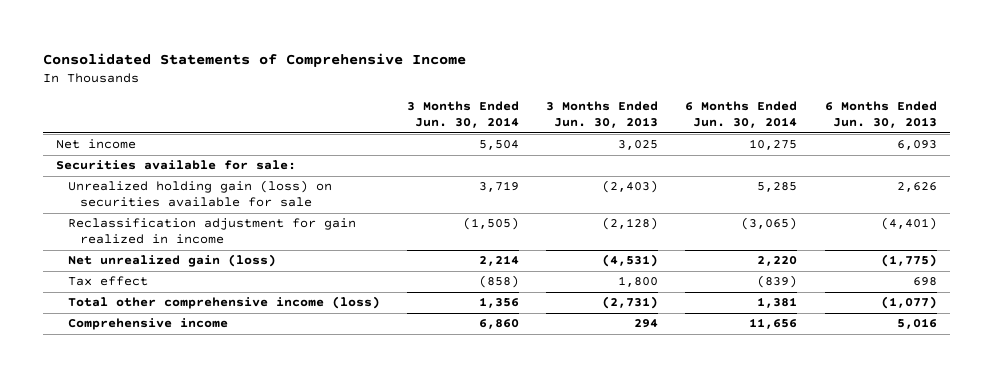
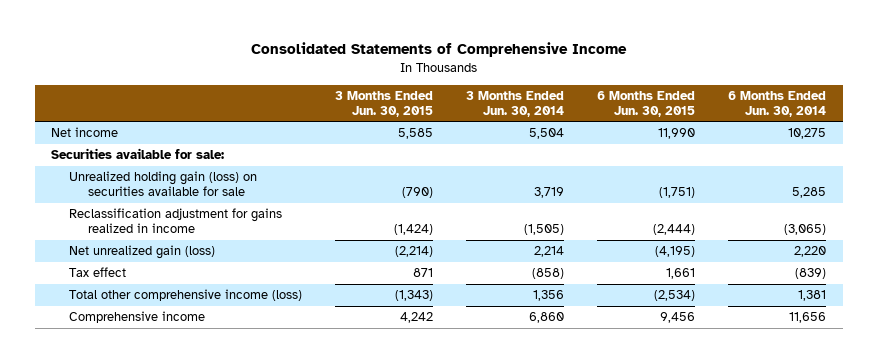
- | 3 Months Ended Jun. 30, 2014 | 3 Months Ended Jun. 30, 2013 | 6 Months Ended Jun. 30, 2014 | 6 Months Ended Jun. 30, 2013
+ | 3 Months Ended Jun. 30, 2015 | 3 Months Ended Jun. 30, 2014 | 6 Months Ended Jun. 30, 2015 | 6 Months Ended Jun. 30, 2014
- Reclassification adjustment for gain realized in income | (1,505) | (2,128) | (3,065) | (4,401)
+ Reclassification adjustment for gains realized in income | (1,424) | (1,505) | (2,444) | (3,065)

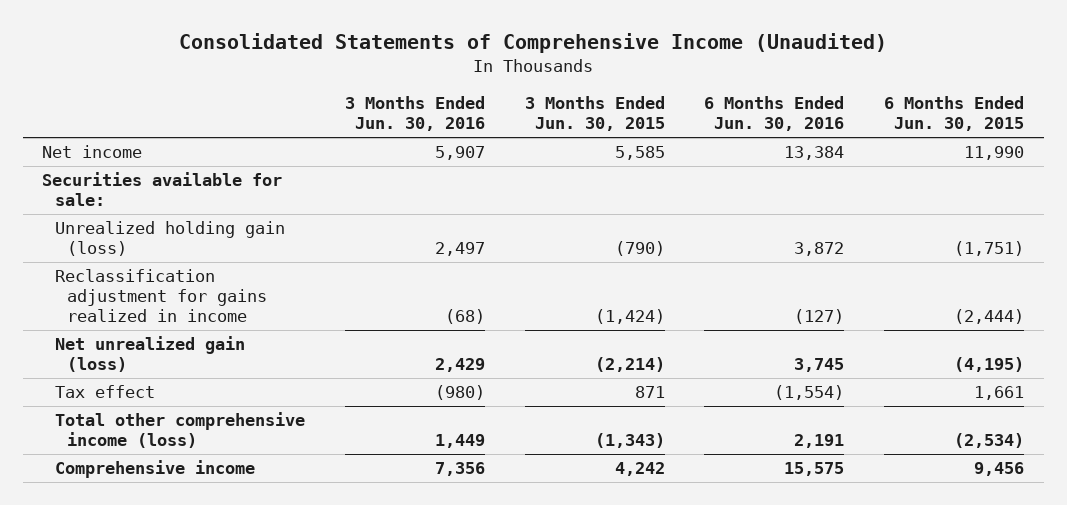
- Consolidated Statements of Comprehensive Income
+ Consolidated Statements of Comprehensive Income (Unaudited)
- | 3 Months Ended Jun. 30, 2015 | 3 Months Ended Jun. 30, 2014 | 6 Months Ended Jun. 30, 2015 | 6 Months Ended Jun. 30, 2014
+ | 3 Months Ended Jun. 30, 2016 | 3 Months Ended Jun. 30, 2015 | 6 Months Ended Jun. 30, 2016 | 6 Months Ended Jun. 30, 2015
- Unrealized holding gain (loss) on securities available for sale | (790) | 3,719 | (1,751) | 5,285
+ Unrealized holding gain (loss) | 2,497 | (790) | 3,872 | (1,751)

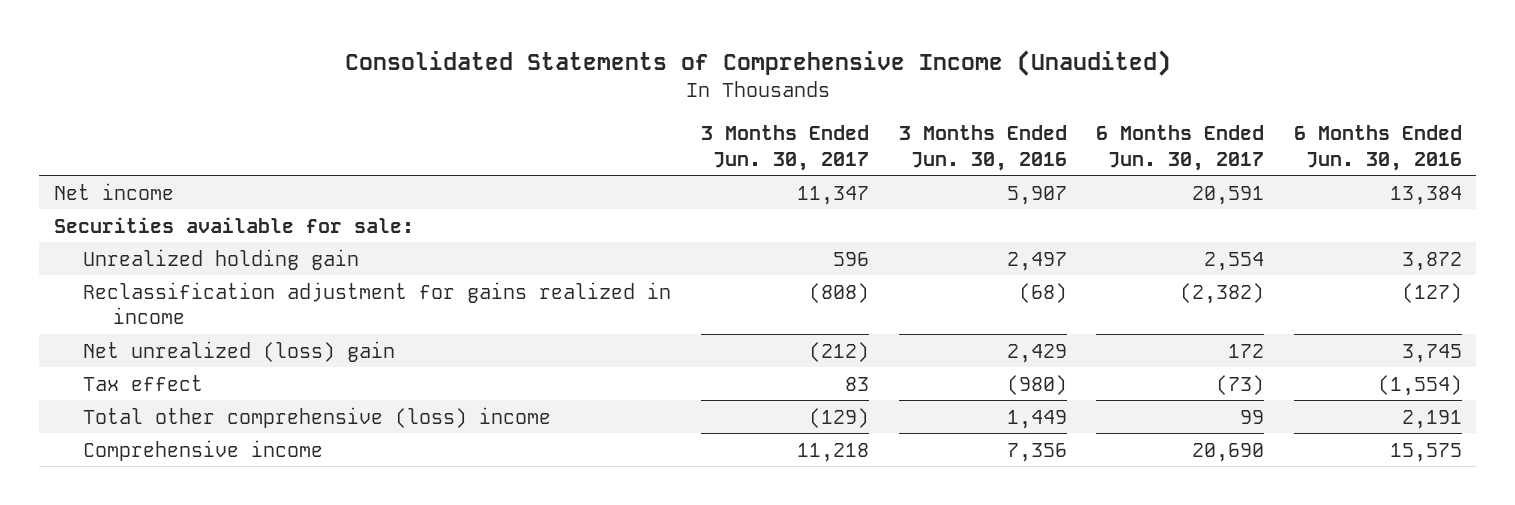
- | 3 Months Ended Jun. 30, 2016 | 3 Months Ended Jun. 30, 2015 | 6 Months Ended Jun. 30, 2016 | 6 Months Ended Jun. 30, 2015
+ | 3 Months Ended Jun. 30, 2017 | 3 Months Ended Jun. 30, 2016 | 6 Months Ended Jun. 30, 2017 | 6 Months Ended Jun. 30, 2016
- Unrealized holding gain (loss) | 2,497 | (790) | 3,872 | (1,751)
+ Unrealized holding gain | 596 | 2,497 | 2,554 | 3,872
- Net unrealized gain (loss) | 2,429 | (2,214) | 3,745 | (4,195)
+ Net unrealized (loss) gain | (212) | 2,429 | 172 | 3,745
- Total other comprehensive income (loss) | 1,449 | (1,343) | 2,191 | (2,534)
+ Total other comprehensive (loss) income | (129) | 1,449 | 99 | 2,191

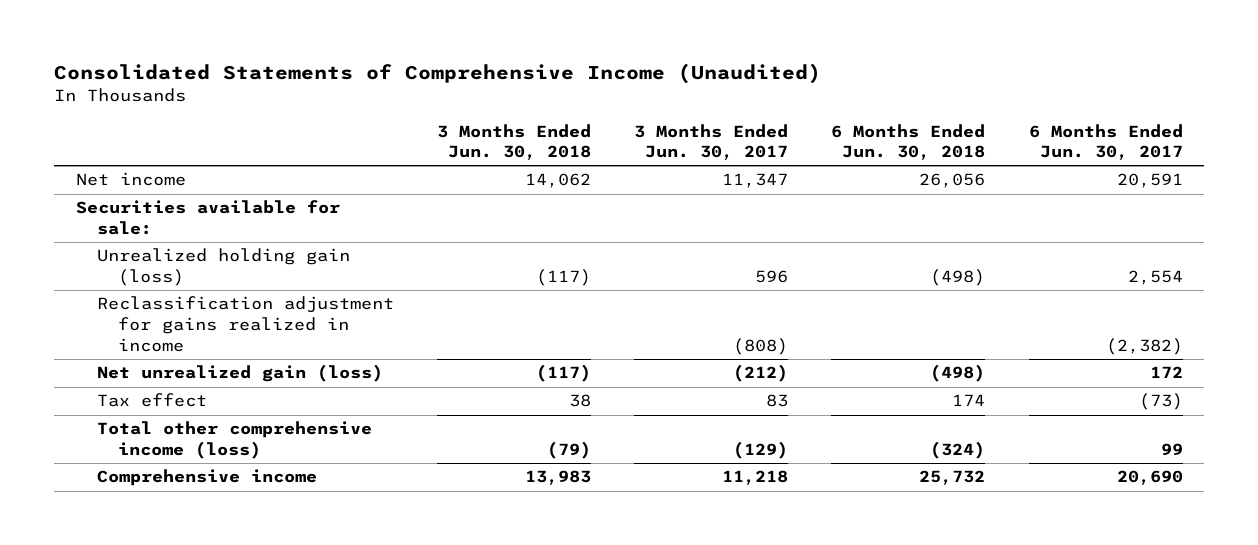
- | 3 Months Ended Jun. 30, 2017 | 3 Months Ended Jun. 30, 2016 | 6 Months Ended Jun. 30, 2017 | 6 Months Ended Jun. 30, 2016
+ | 3 Months Ended Jun. 30, 2018 | 3 Months Ended Jun. 30, 2017 | 6 Months Ended Jun. 30, 2018 | 6 Months Ended Jun. 30, 2017
- Unrealized holding gain | 596 | 2,497 | 2,554 | 3,872
+ Unrealized holding gain (loss) | (117) | 596 | (498) | 2,554
- Net unrealized (loss) gain | (212) | 2,429 | 172 | 3,745
+ Net unrealized gain (loss) | (117) | (212) | (498) | 172
- Total other comprehensive (loss) income | (129) | 1,449 | 99 | 2,191
+ Total other comprehensive income (loss) | (79) | (129) | (324) | 99

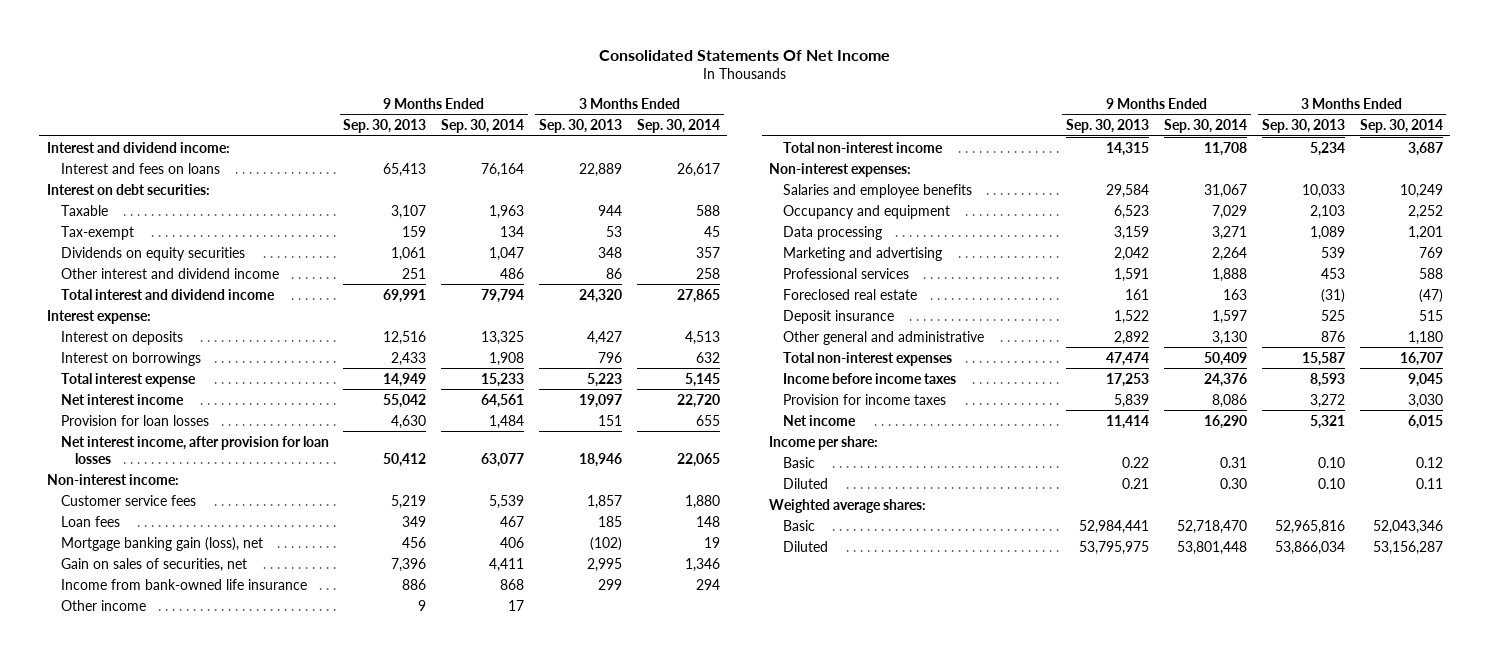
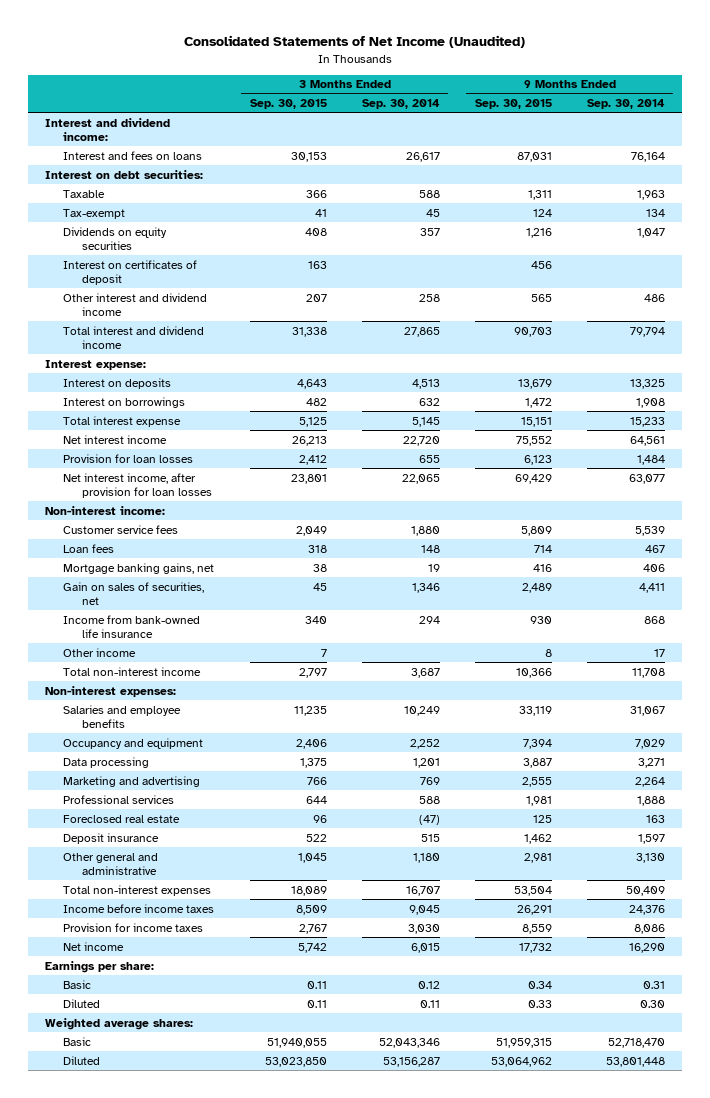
- Consolidated Statements Of Net Income
+ Consolidated Statements of Net Income (Unaudited)
- | 9 Months Ended Sep. 30, 2013 | 9 Months Ended Sep. 30, 2014 | 3 Months Ended Sep. 30, 2013 | 3 Months Ended Sep. 30, 2014
+ | 3 Months Ended Sep. 30, 2015 | 3 Months Ended Sep. 30, 2014 | 9 Months Ended Sep. 30, 2015 | 9 Months Ended Sep. 30, 2014
+ Interest on certificates of deposit | 163 | | 456 |
- Mortgage banking gain (loss), net | 456 | 406 | (102) | 19
+ Mortgage banking gains, net | 38 | 19 | 416 | 406
- Income per share:
+ Earnings per share:

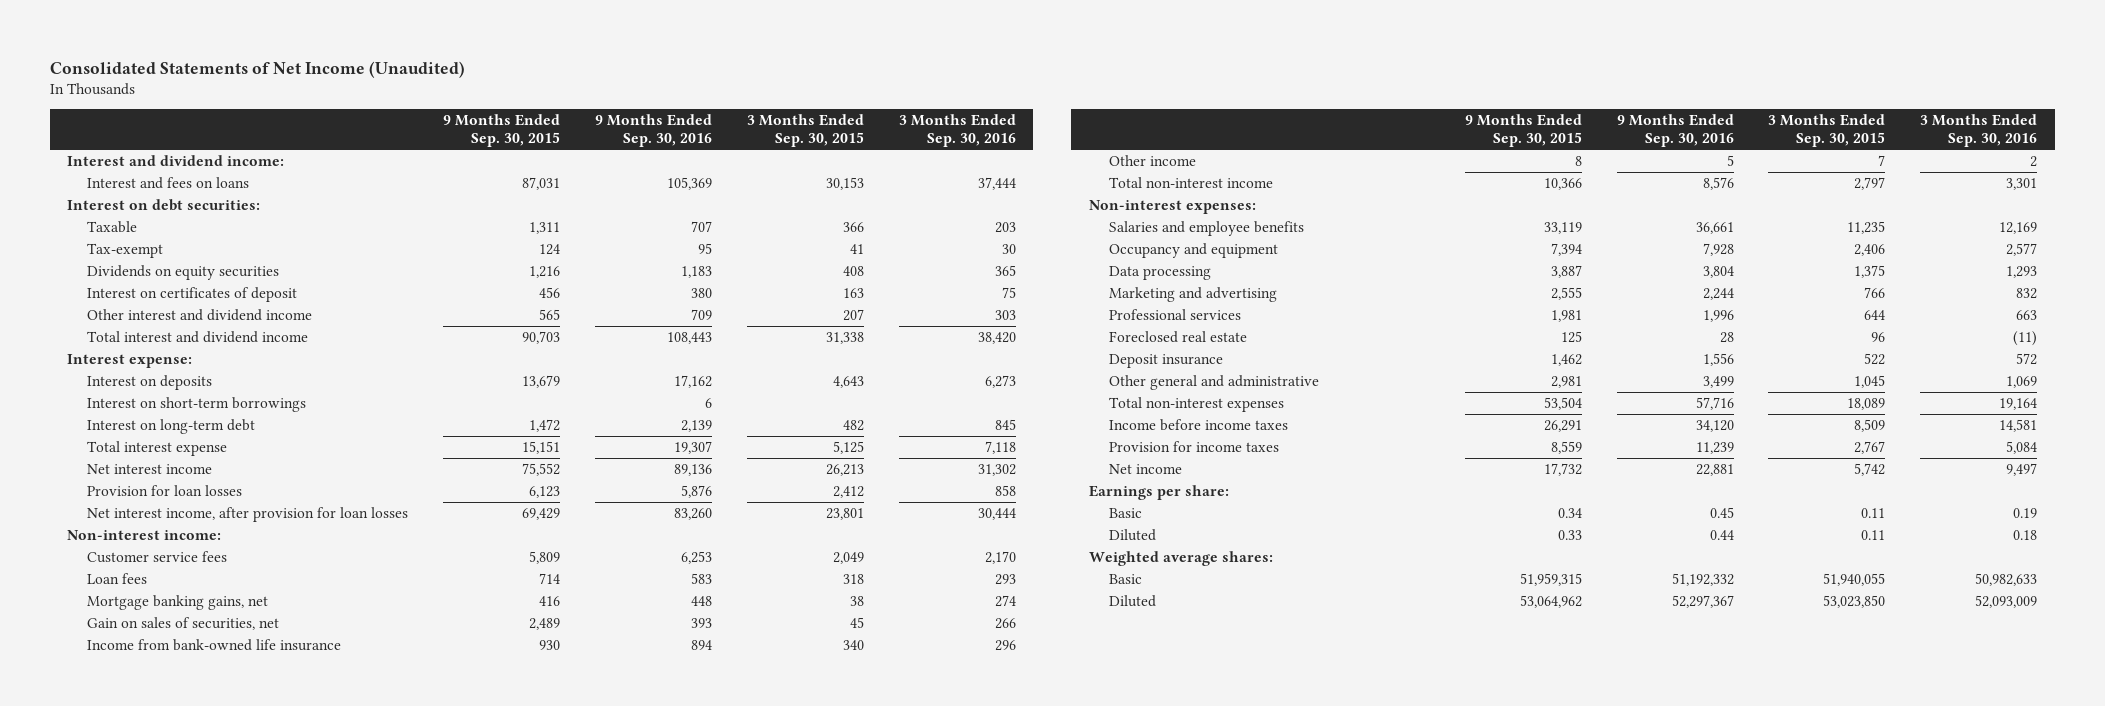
- | 3 Months Ended Sep. 30, 2015 | 3 Months Ended Sep. 30, 2014 | 9 Months Ended Sep. 30, 2015 | 9 Months Ended Sep. 30, 2014
+ | 9 Months Ended Sep. 30, 2015 | 9 Months Ended Sep. 30, 2016 | 3 Months Ended Sep. 30, 2015 | 3 Months Ended Sep. 30, 2016
- Interest on borrowings | 482 | 632 | 1,472 | 1,908
+ Interest on short-term borrowings | | 6 | |
+ Interest on long-term debt | 1,472 | 2,139 | 482 | 845

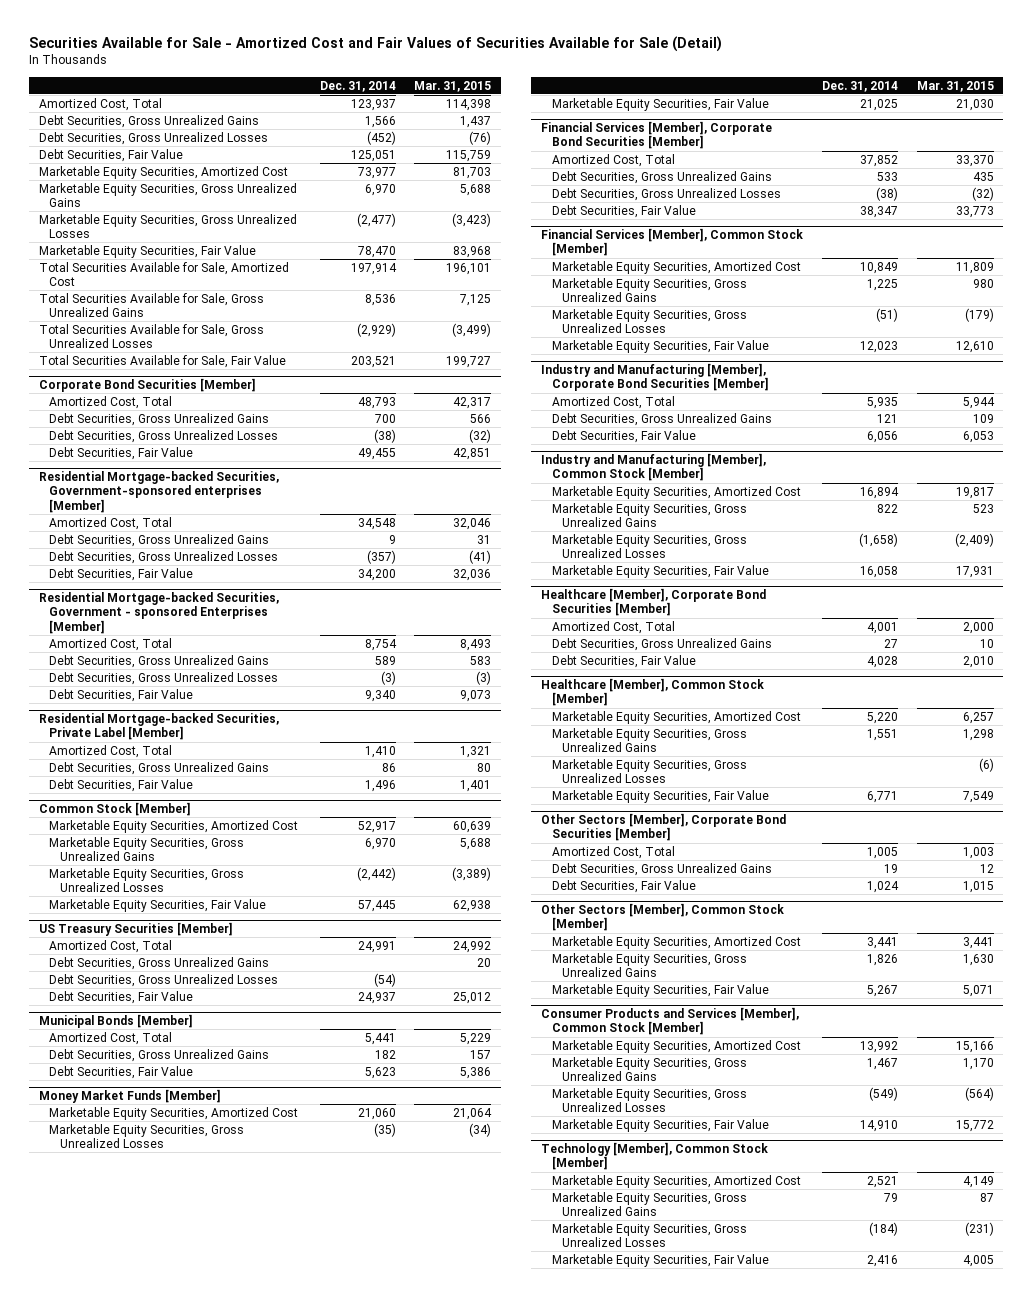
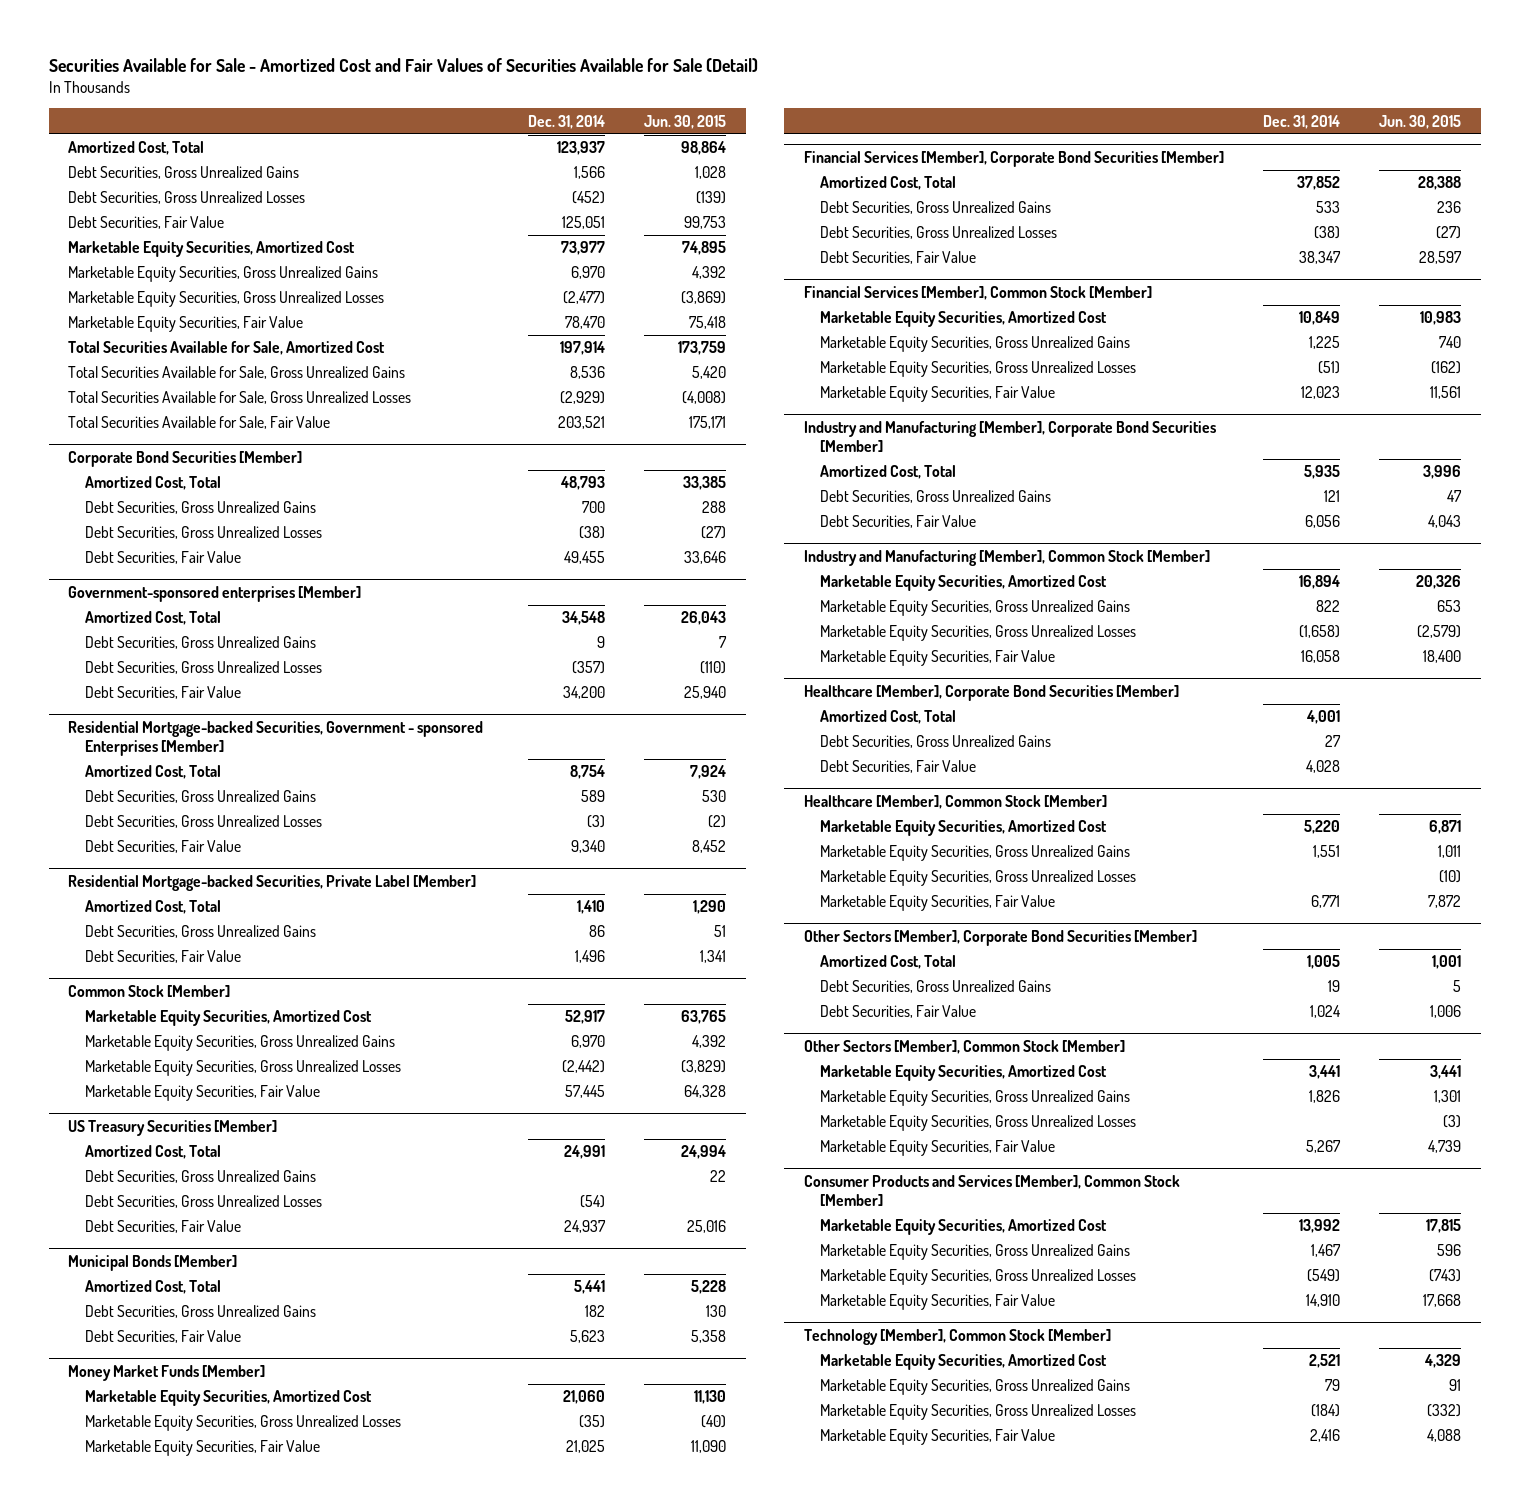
- | Dec. 31, 2014 | Mar. 31, 2015
+ | Dec. 31, 2014 | Jun. 30, 2015
- Residential Mortgage-backed Securities, Government-sponsored enterprises [Member]
+ Government-sponsored enterprises [Member]
@ Other Sectors [Member], Common Stock [Member]
+ Marketable Equity Securities, Gross Unrealized Losses | | (3)

